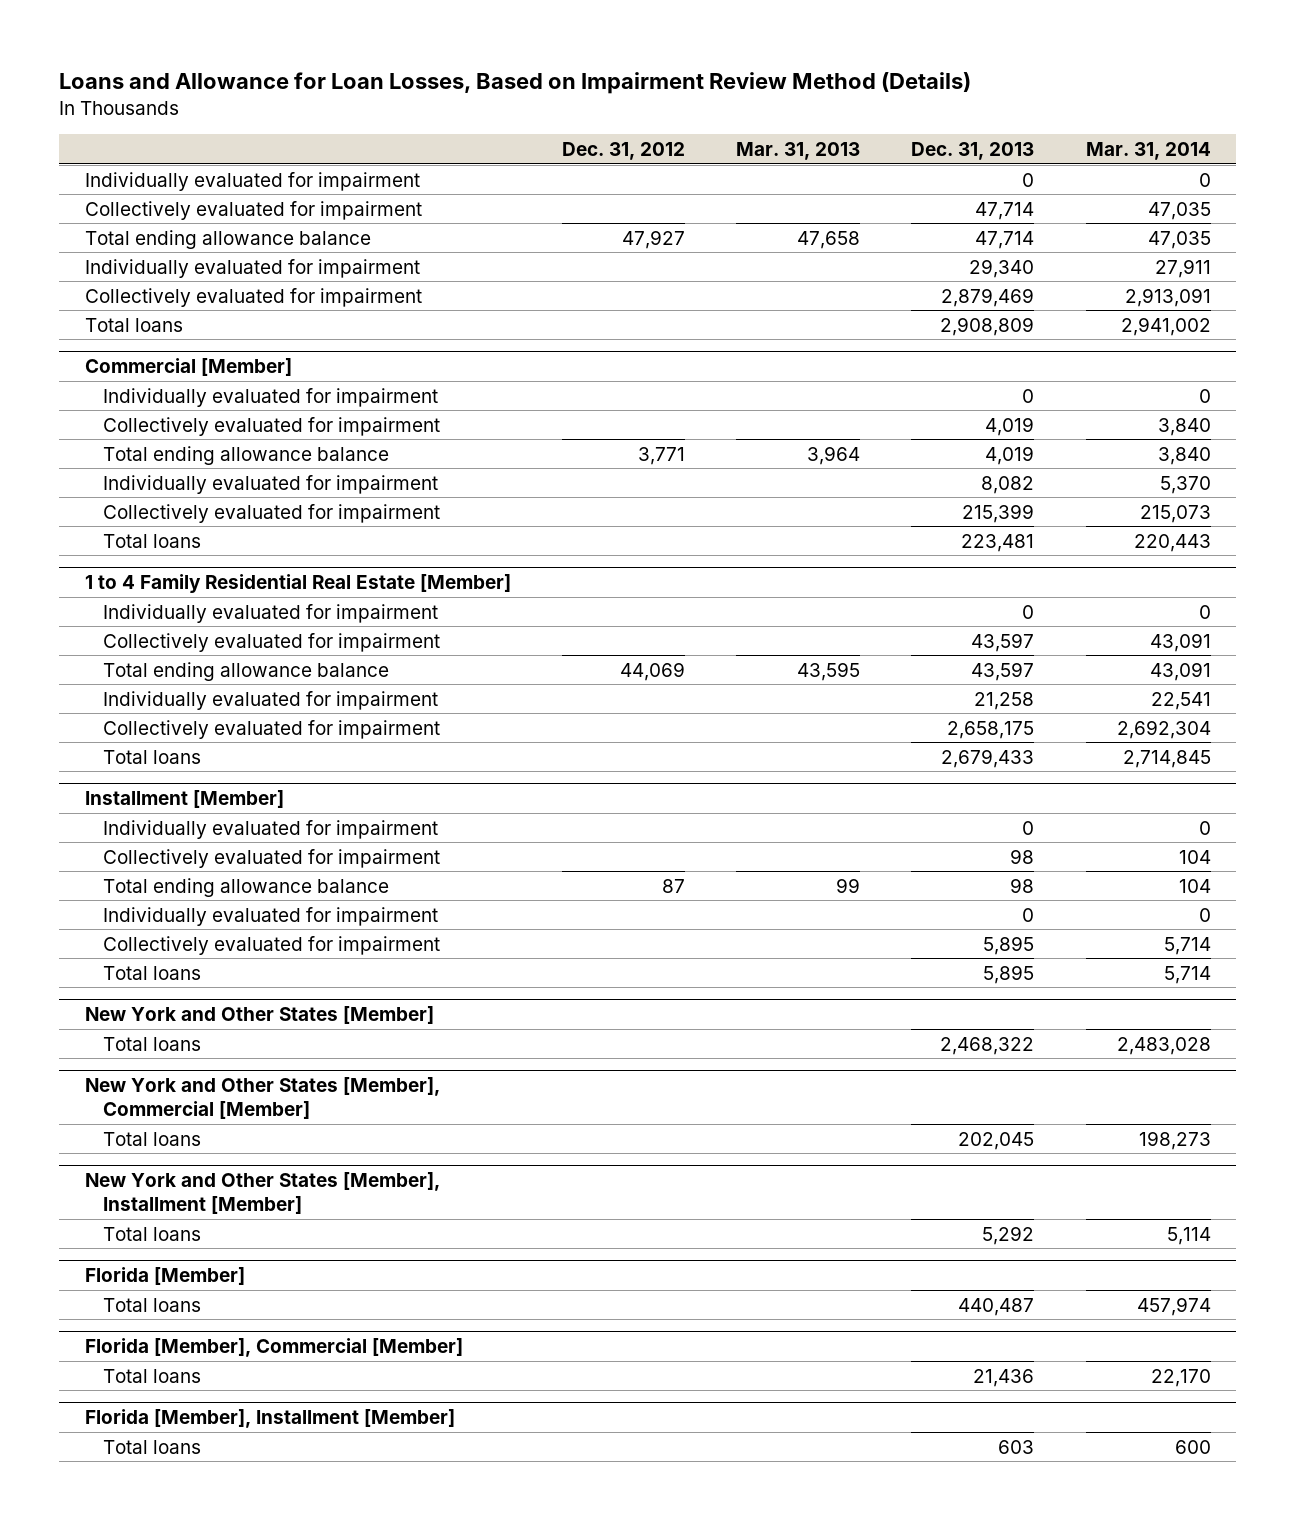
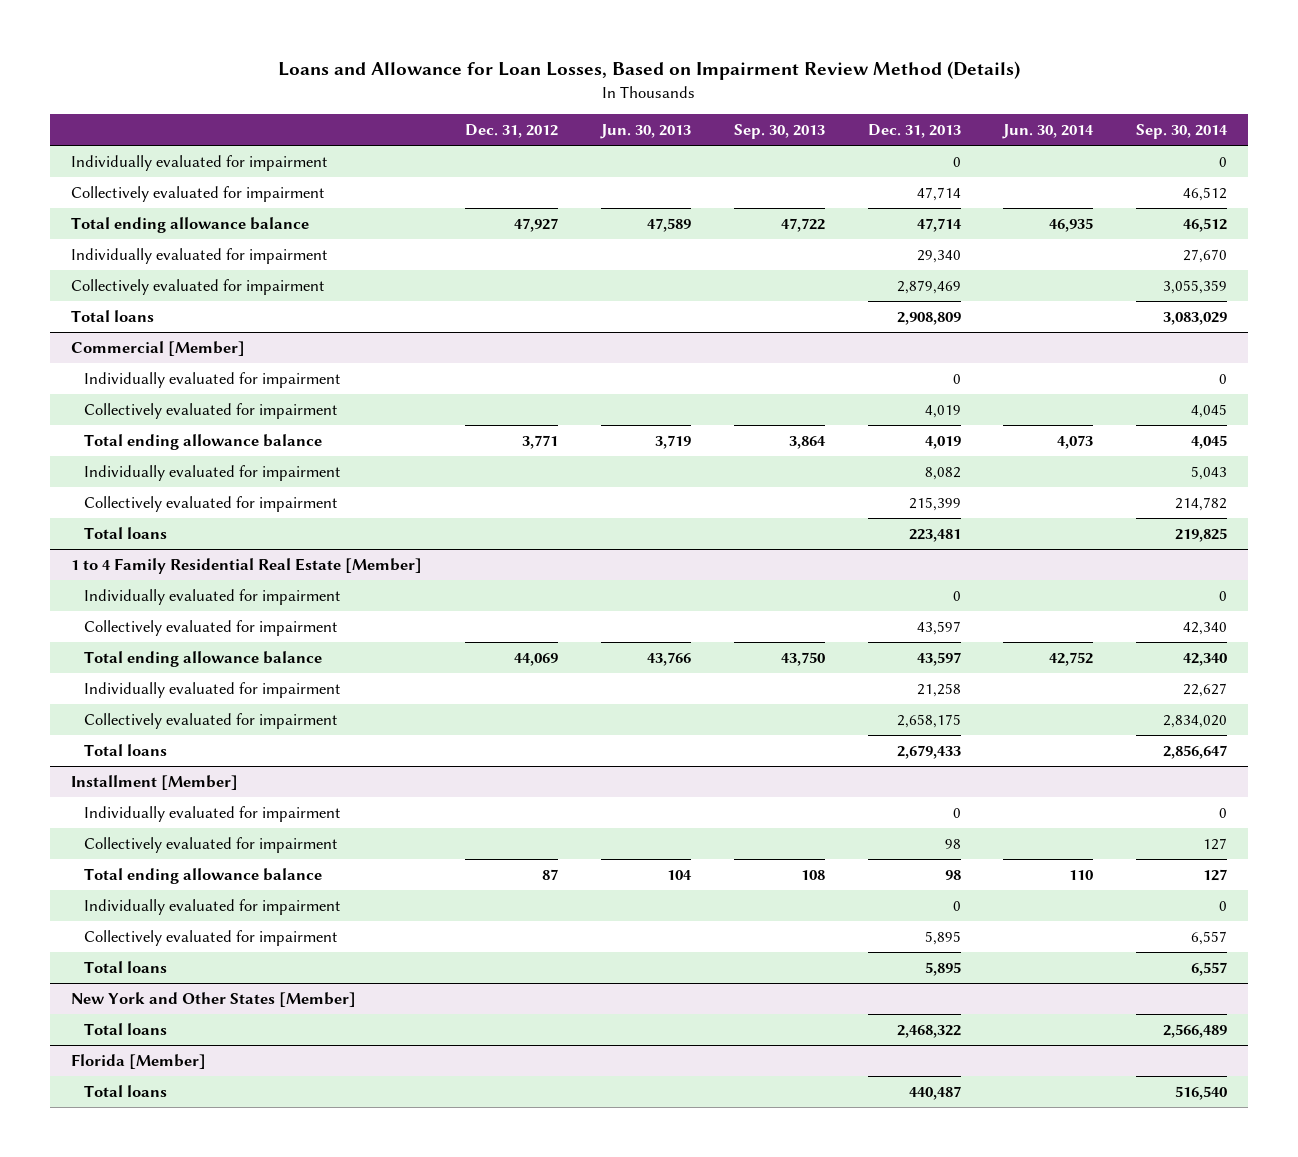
- | Dec. 31, 2012 | Mar. 31, 2013 | Dec. 31, 2013 | Mar. 31, 2014
+ | Dec. 31, 2012 | Jun. 30, 2013 | Sep. 30, 2013 | Dec. 31, 2013 | Jun. 30, 2014 | Sep. 30, 2014
- New York and Other States [Member], Commercial [Member]
- Total loans | | | 202,045 | 198,273
- New York and Other States [Member], Installment [Member]
- Total loans | | | 5,292 | 5,114
- Florida [Member], Commercial [Member]
- Total loans | | | 21,436 | 22,170
- Florida [Member], Installment [Member]
- Total loans | | | 603 | 600

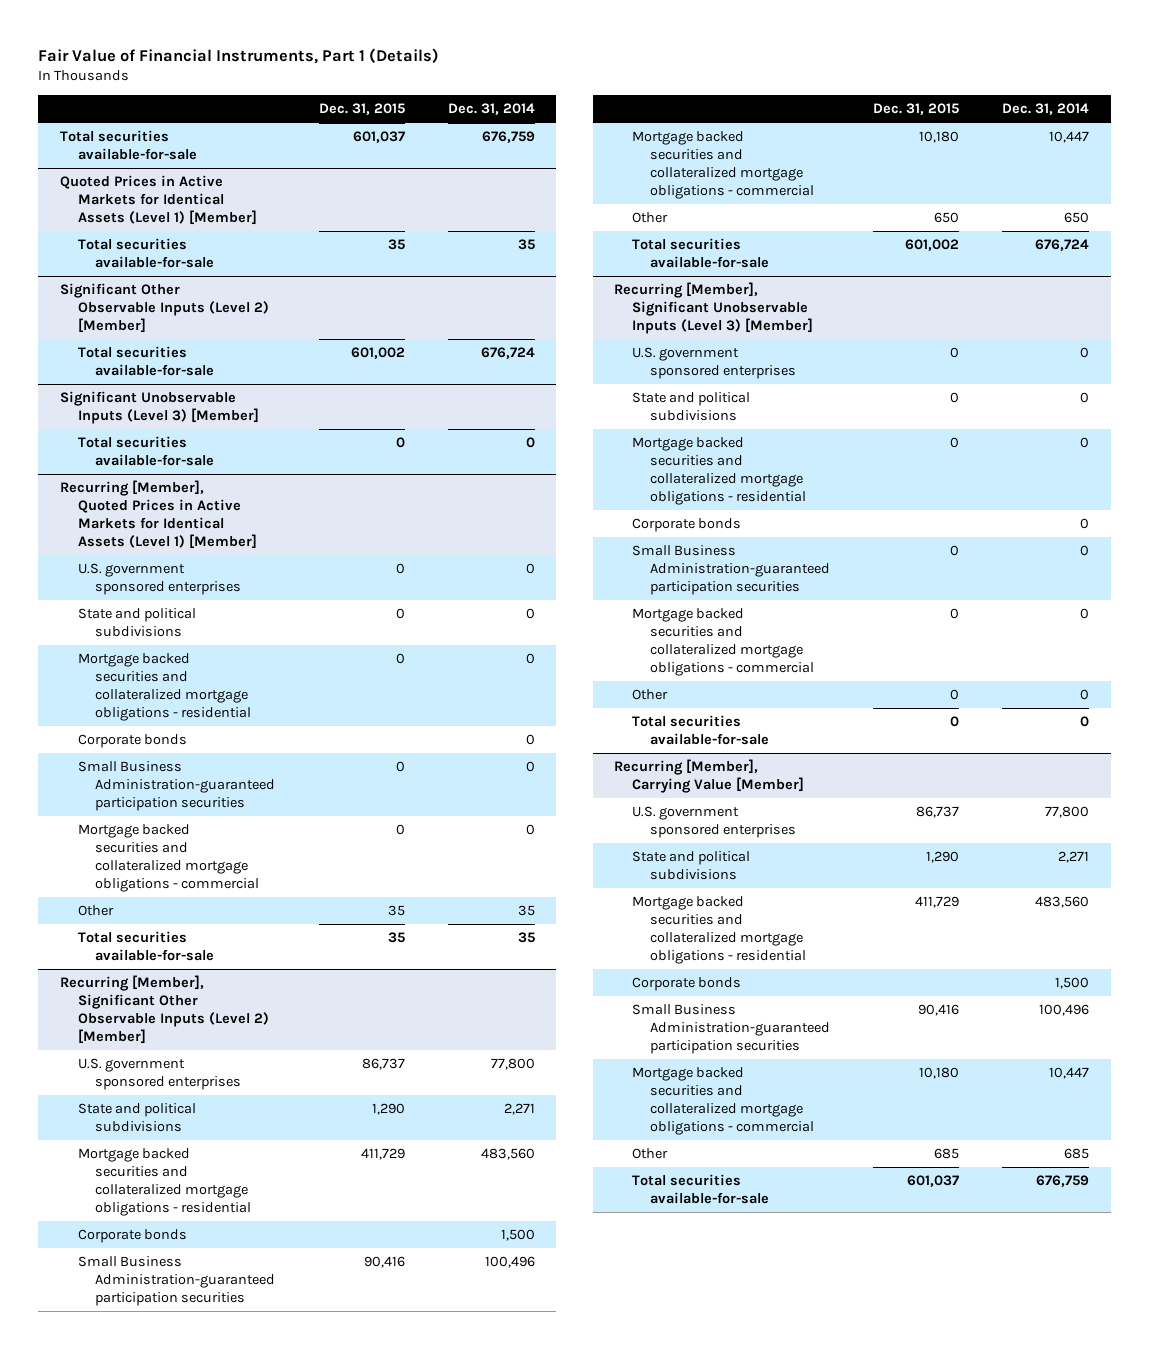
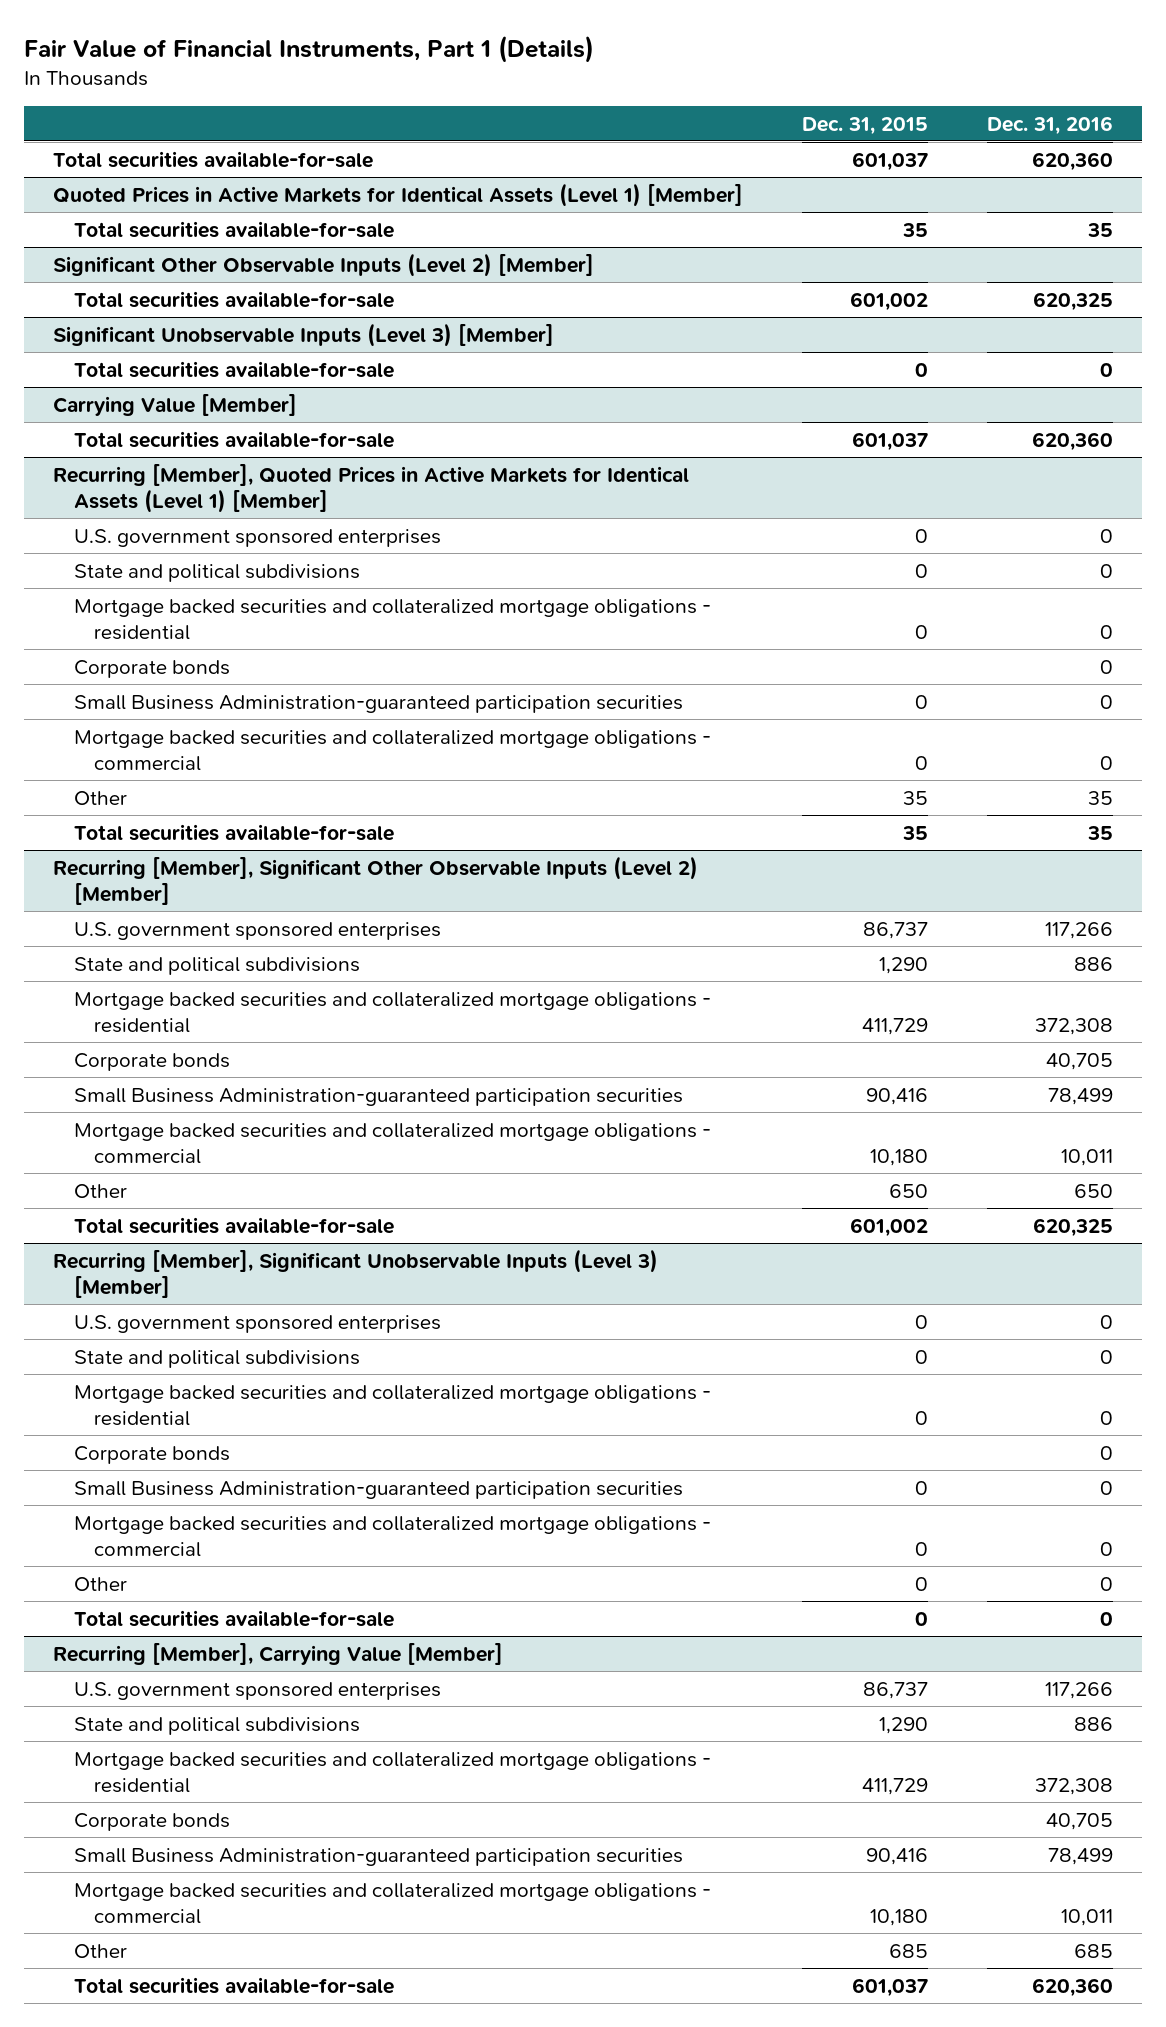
- | Dec. 31, 2015 | Dec. 31, 2014
+ | Dec. 31, 2015 | Dec. 31, 2016
+ Carrying Value [Member]
+ Total securities available-for-sale | 601,037 | 620,360

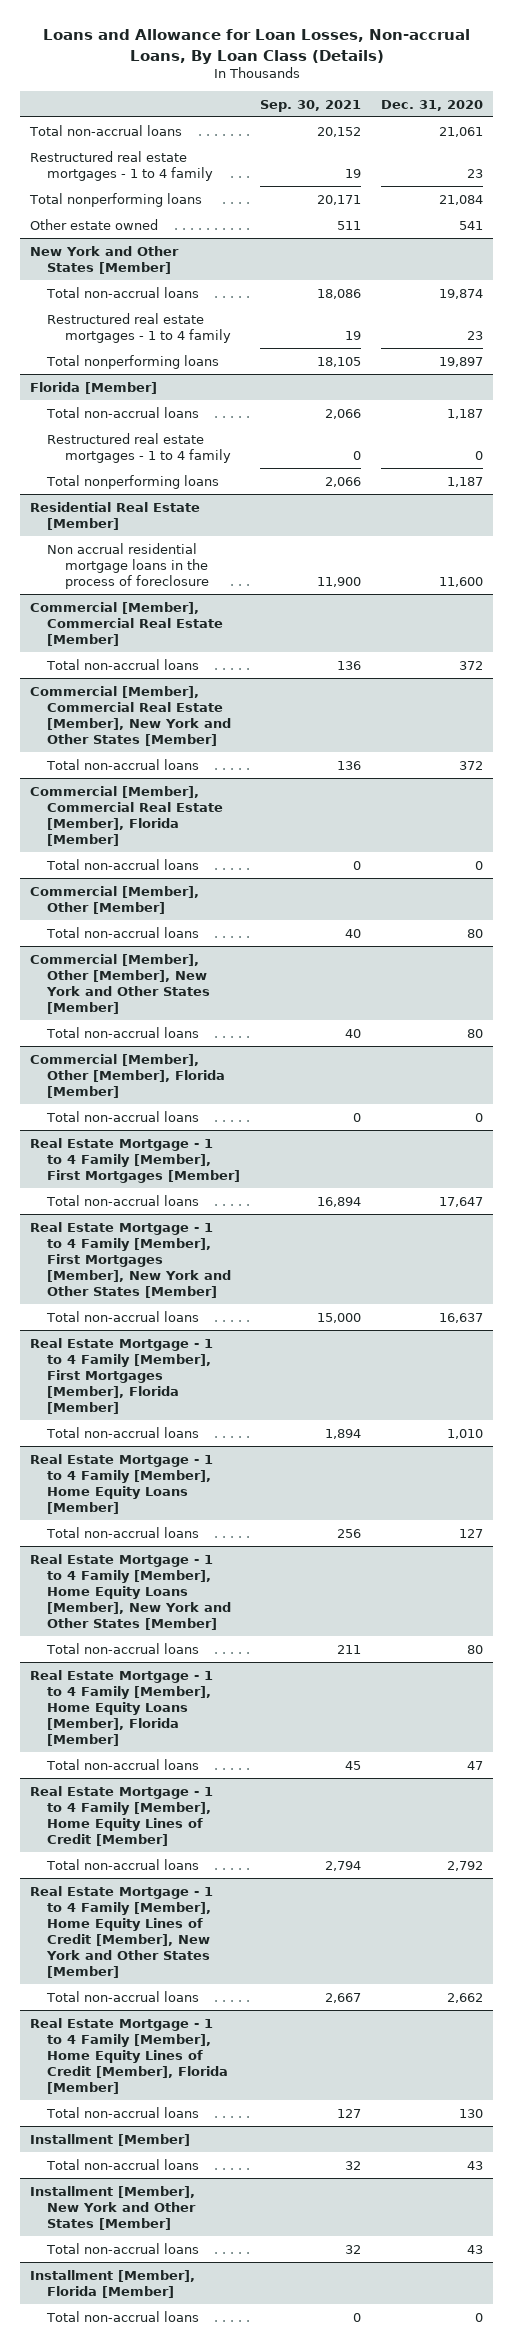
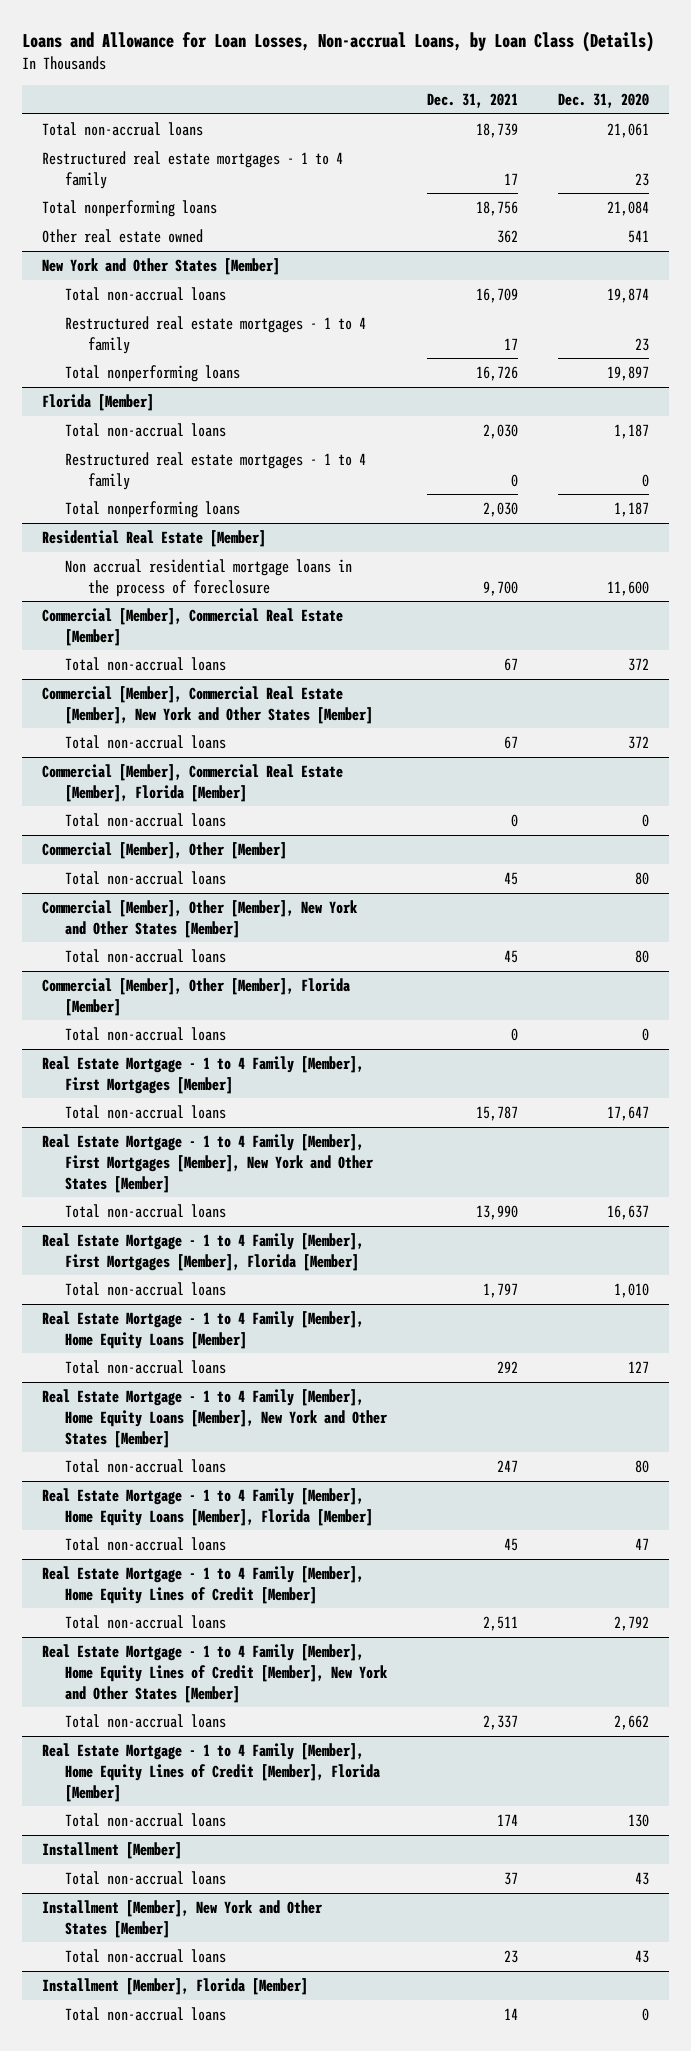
- Loans and Allowance for Loan Losses, Non-accrual Loans, By Loan Class (Details)
+ Loans and Allowance for Loan Losses, Non-accrual Loans, by Loan Class (Details)
- | Sep. 30, 2021 | Dec. 31, 2020
+ | Dec. 31, 2021 | Dec. 31, 2020
- Other estate owned | 511 | 541
+ Other real estate owned | 362 | 541

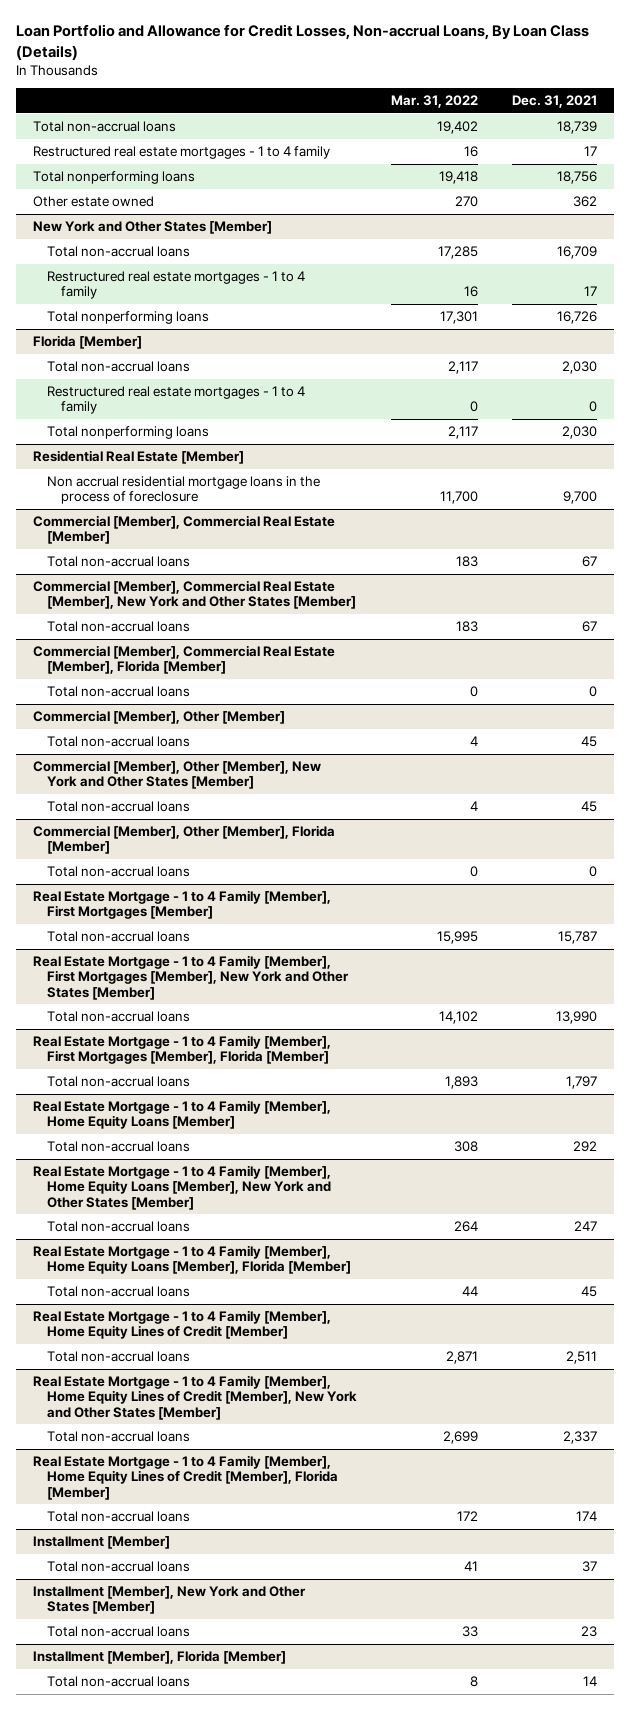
- Loans and Allowance for Loan Losses, Non-accrual Loans, by Loan Class (Details)
+ Loan Portfolio and Allowance for Credit Losses, Non-accrual Loans, By Loan Class (Details)
- | Dec. 31, 2021 | Dec. 31, 2020
+ | Mar. 31, 2022 | Dec. 31, 2021
- Other real estate owned | 362 | 541
+ Other estate owned | 270 | 362

